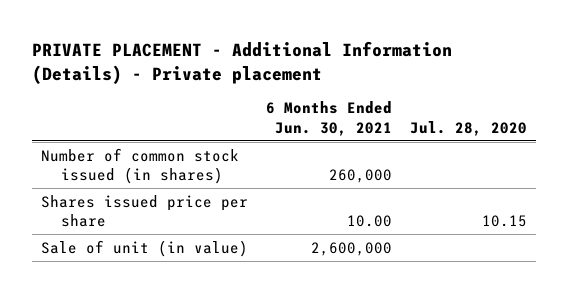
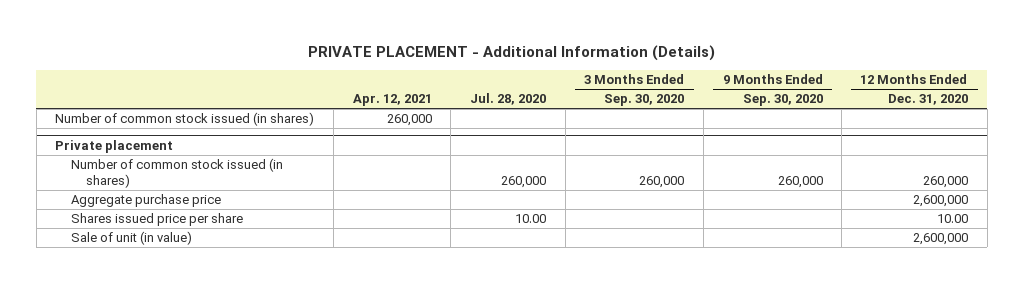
- PRIVATE PLACEMENT - Additional Information (Details) - Private placement
+ PRIVATE PLACEMENT - Additional Information (Details)
- | 6 Months Ended Jun. 30, 2021 | Jul. 28, 2020
+ | Apr. 12, 2021 | Jul. 28, 2020 | 3 Months Ended Sep. 30, 2020 | 9 Months Ended Sep. 30, 2020 | 12 Months Ended Dec. 31, 2020
- Shares issued price per share | 10.00 | 10.15
- Sale of unit (in value) | 2,600,000 |
+ Private placement
+ Number of common stock issued (in shares) | | 260,000 | 260,000 | 260,000 | 260,000
+ Aggregate purchase price | | | | | 2,600,000
+ Shares issued price per share | | 10.00 | | | 10.00
+ Sale of unit (in value) | | | | | 2,600,000

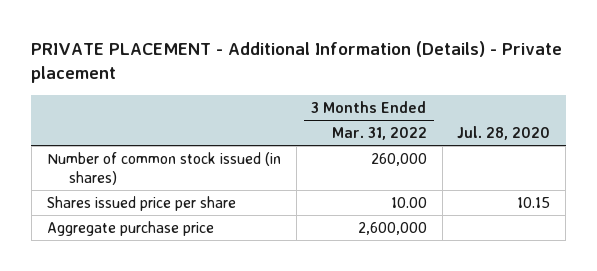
- PRIVATE PLACEMENT - Additional Information (Details)
+ PRIVATE PLACEMENT - Additional Information (Details) - Private placement
- | Apr. 12, 2021 | Jul. 28, 2020 | 3 Months Ended Sep. 30, 2020 | 9 Months Ended Sep. 30, 2020 | 12 Months Ended Dec. 31, 2020
+ | 3 Months Ended Mar. 31, 2022 | Jul. 28, 2020
- Private placement
- Number of common stock issued (in shares) | | 260,000 | 260,000 | 260,000 | 260,000
- Aggregate purchase price | | | | | 2,600,000
- Shares issued price per share | | 10.00 | | | 10.00
- Sale of unit (in value) | | | | | 2,600,000
+ Shares issued price per share | 10.00 | 10.15
+ Aggregate purchase price | 2,600,000 |

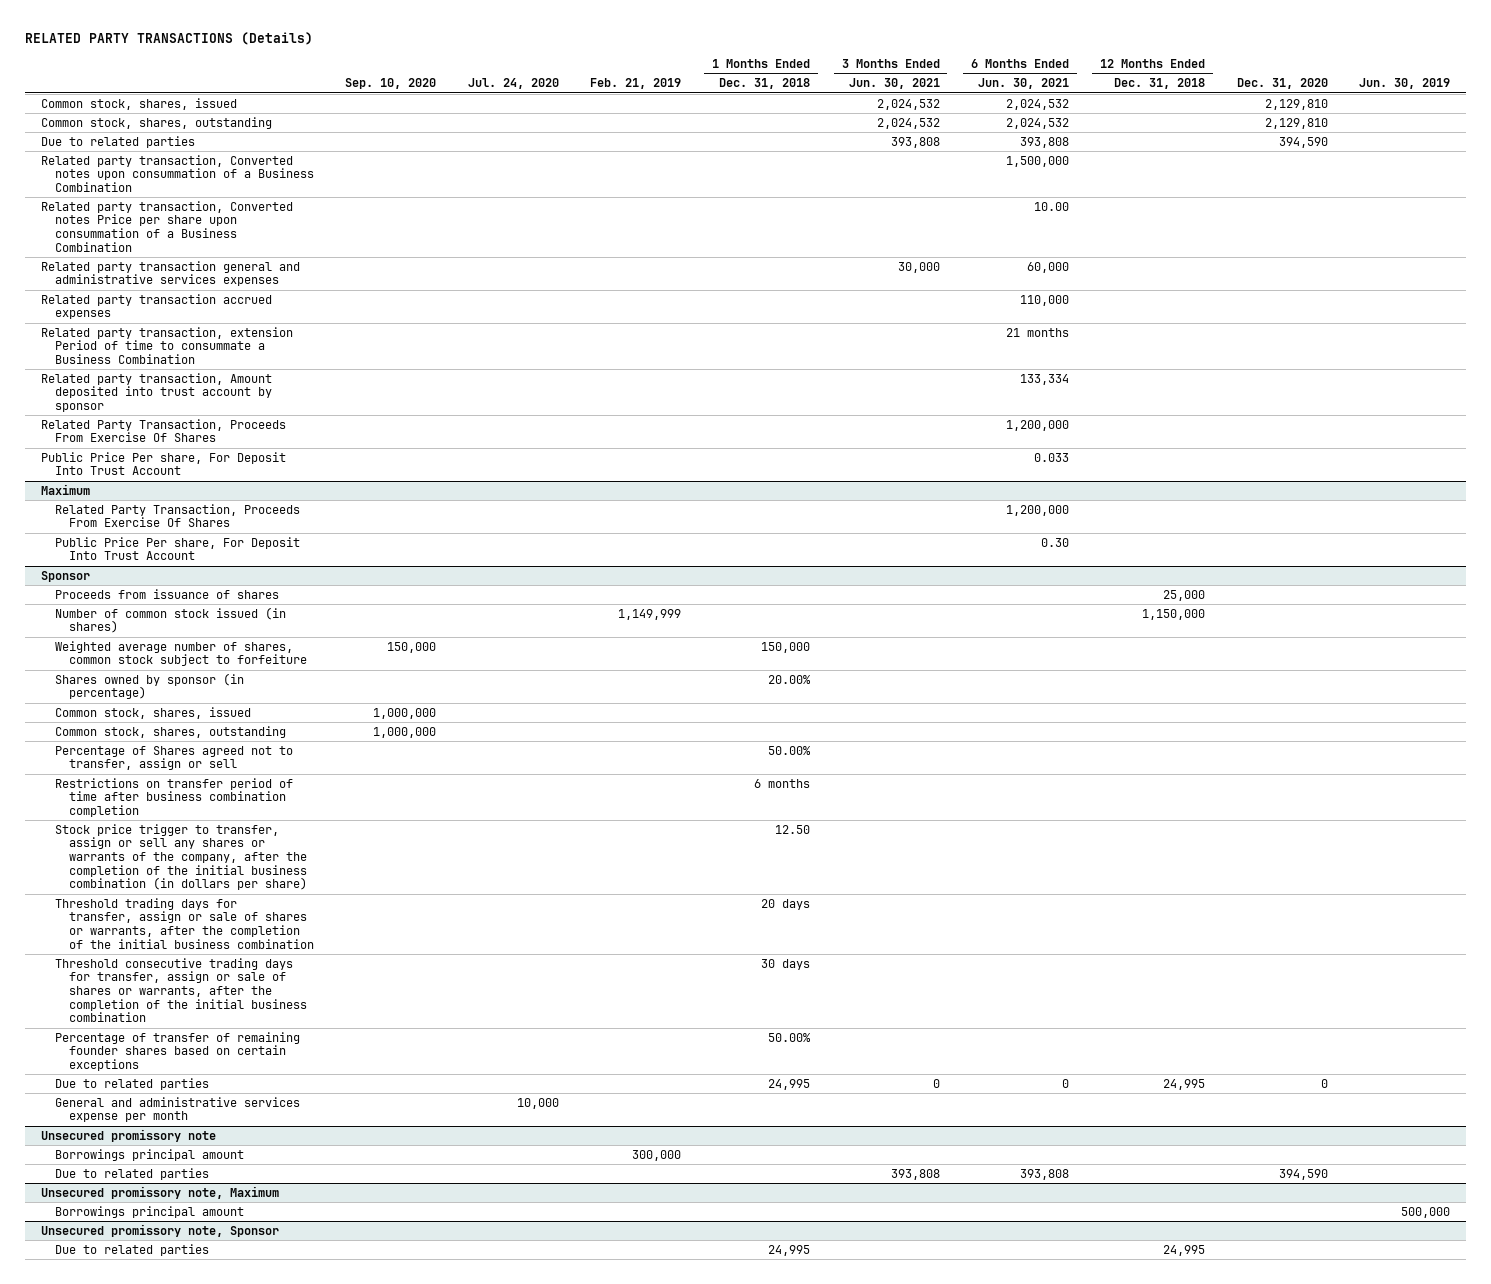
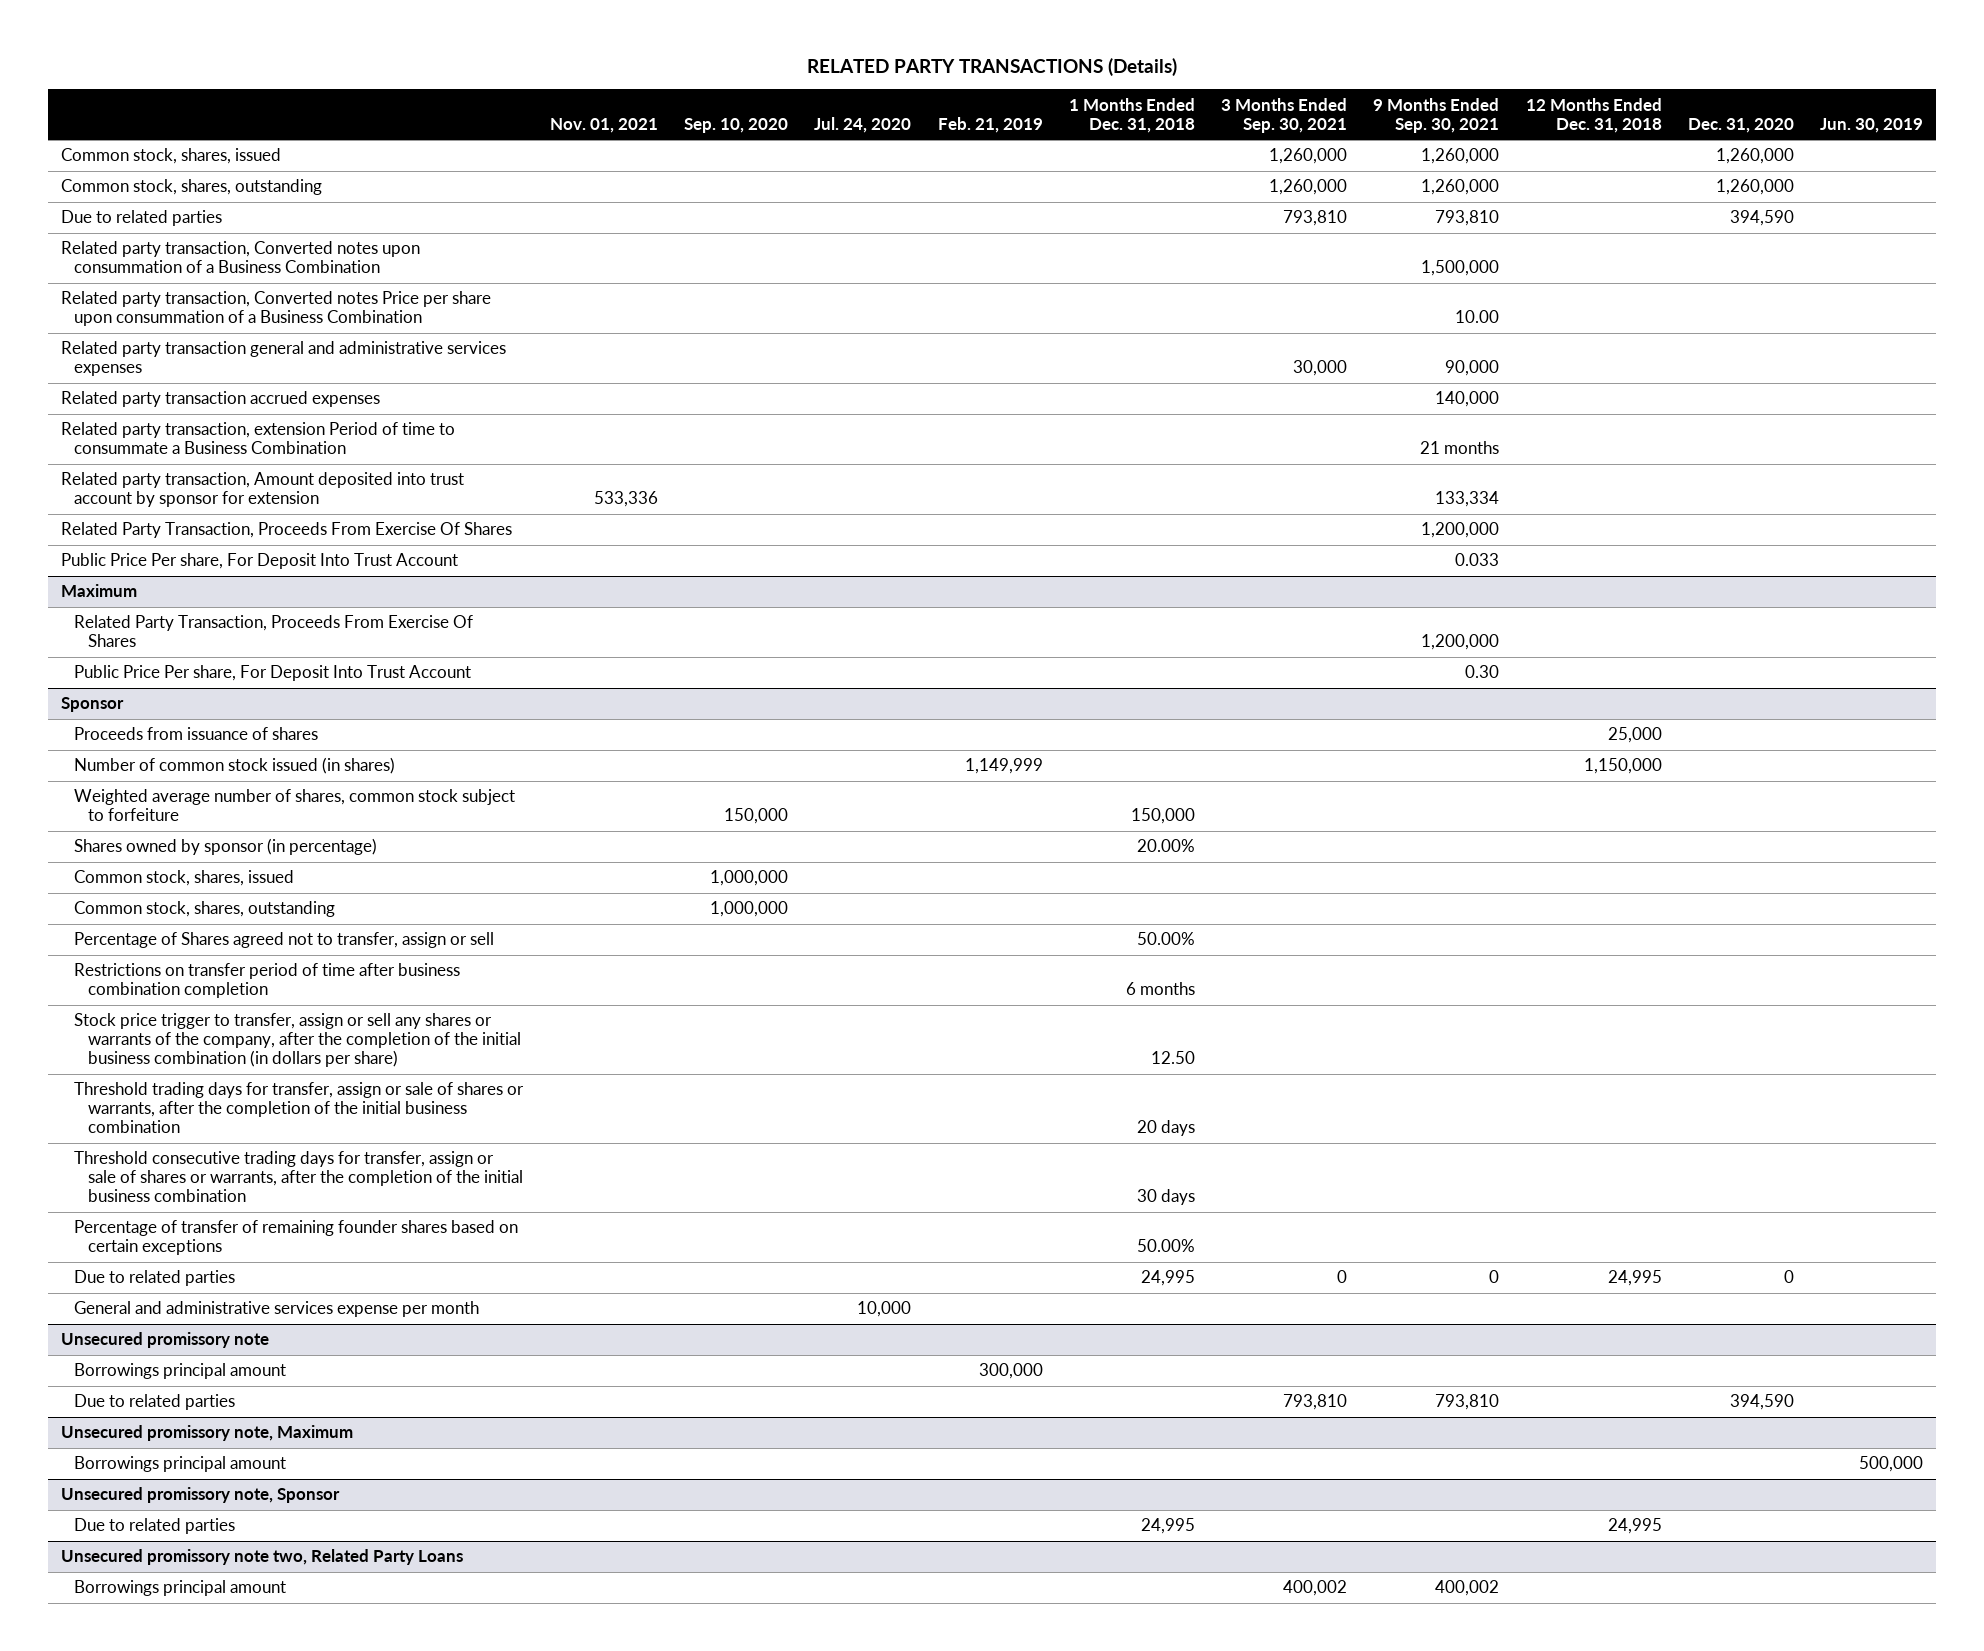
- | Sep. 10, 2020 | Jul. 24, 2020 | Feb. 21, 2019 | 1 Months Ended Dec. 31, 2018 | 3 Months Ended Jun. 30, 2021 | 6 Months Ended Jun. 30, 2021 | 12 Months Ended Dec. 31, 2018 | Dec. 31, 2020 | Jun. 30, 2019
+ | Nov. 01, 2021 | Sep. 10, 2020 | Jul. 24, 2020 | Feb. 21, 2019 | 1 Months Ended Dec. 31, 2018 | 3 Months Ended Sep. 30, 2021 | 9 Months Ended Sep. 30, 2021 | 12 Months Ended Dec. 31, 2018 | Dec. 31, 2020 | Jun. 30, 2019
- Common stock, shares, issued | | | | | 2,024,532 | 2,024,532 | | 2,129,810 |
- Common stock, shares, outstanding | | | | | 2,024,532 | 2,024,532 | | 2,129,810 |
+ Common stock, shares, issued | | | | | | 1,260,000 | 1,260,000 | | 1,260,000 |
+ Common stock, shares, outstanding | | | | | | 1,260,000 | 1,260,000 | | 1,260,000 |
- Related party transaction, Amount deposited into trust account by sponsor | | | | | | 133,334 | | |
+ Related party transaction, Amount deposited into trust account by sponsor for extension | 533,336 | | | | | | 133,334 | | |
+ Unsecured promissory note two, Related Party Loans
+ Borrowings principal amount | | | | | | 400,002 | 400,002 | | |

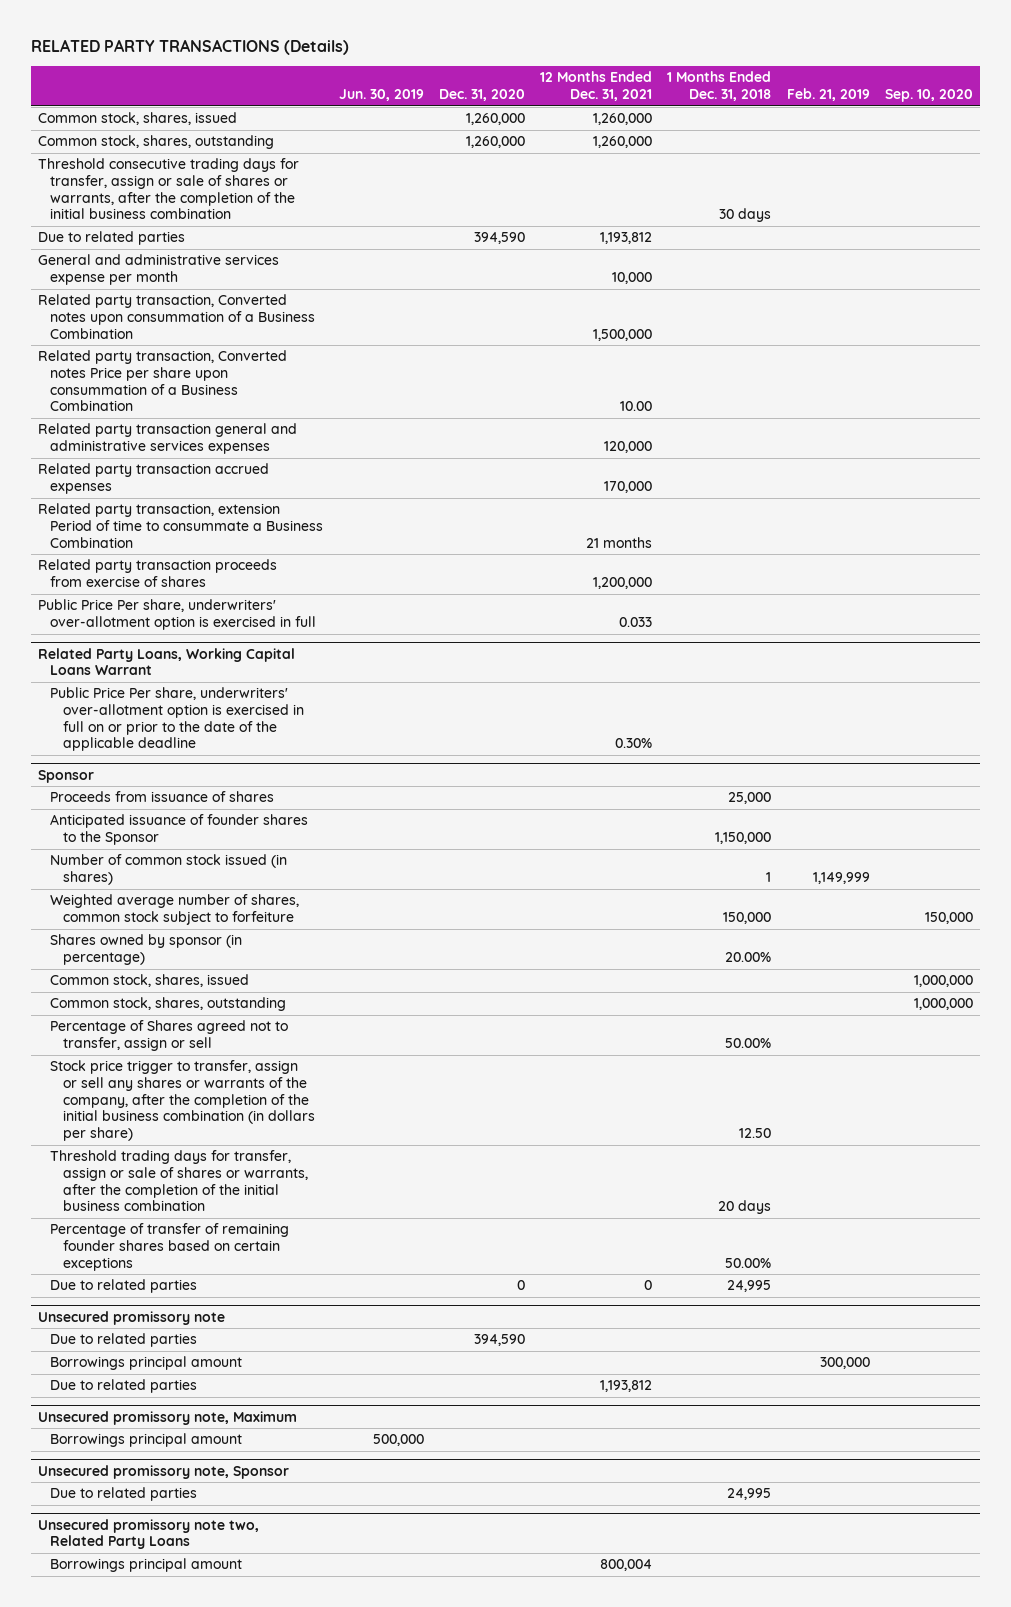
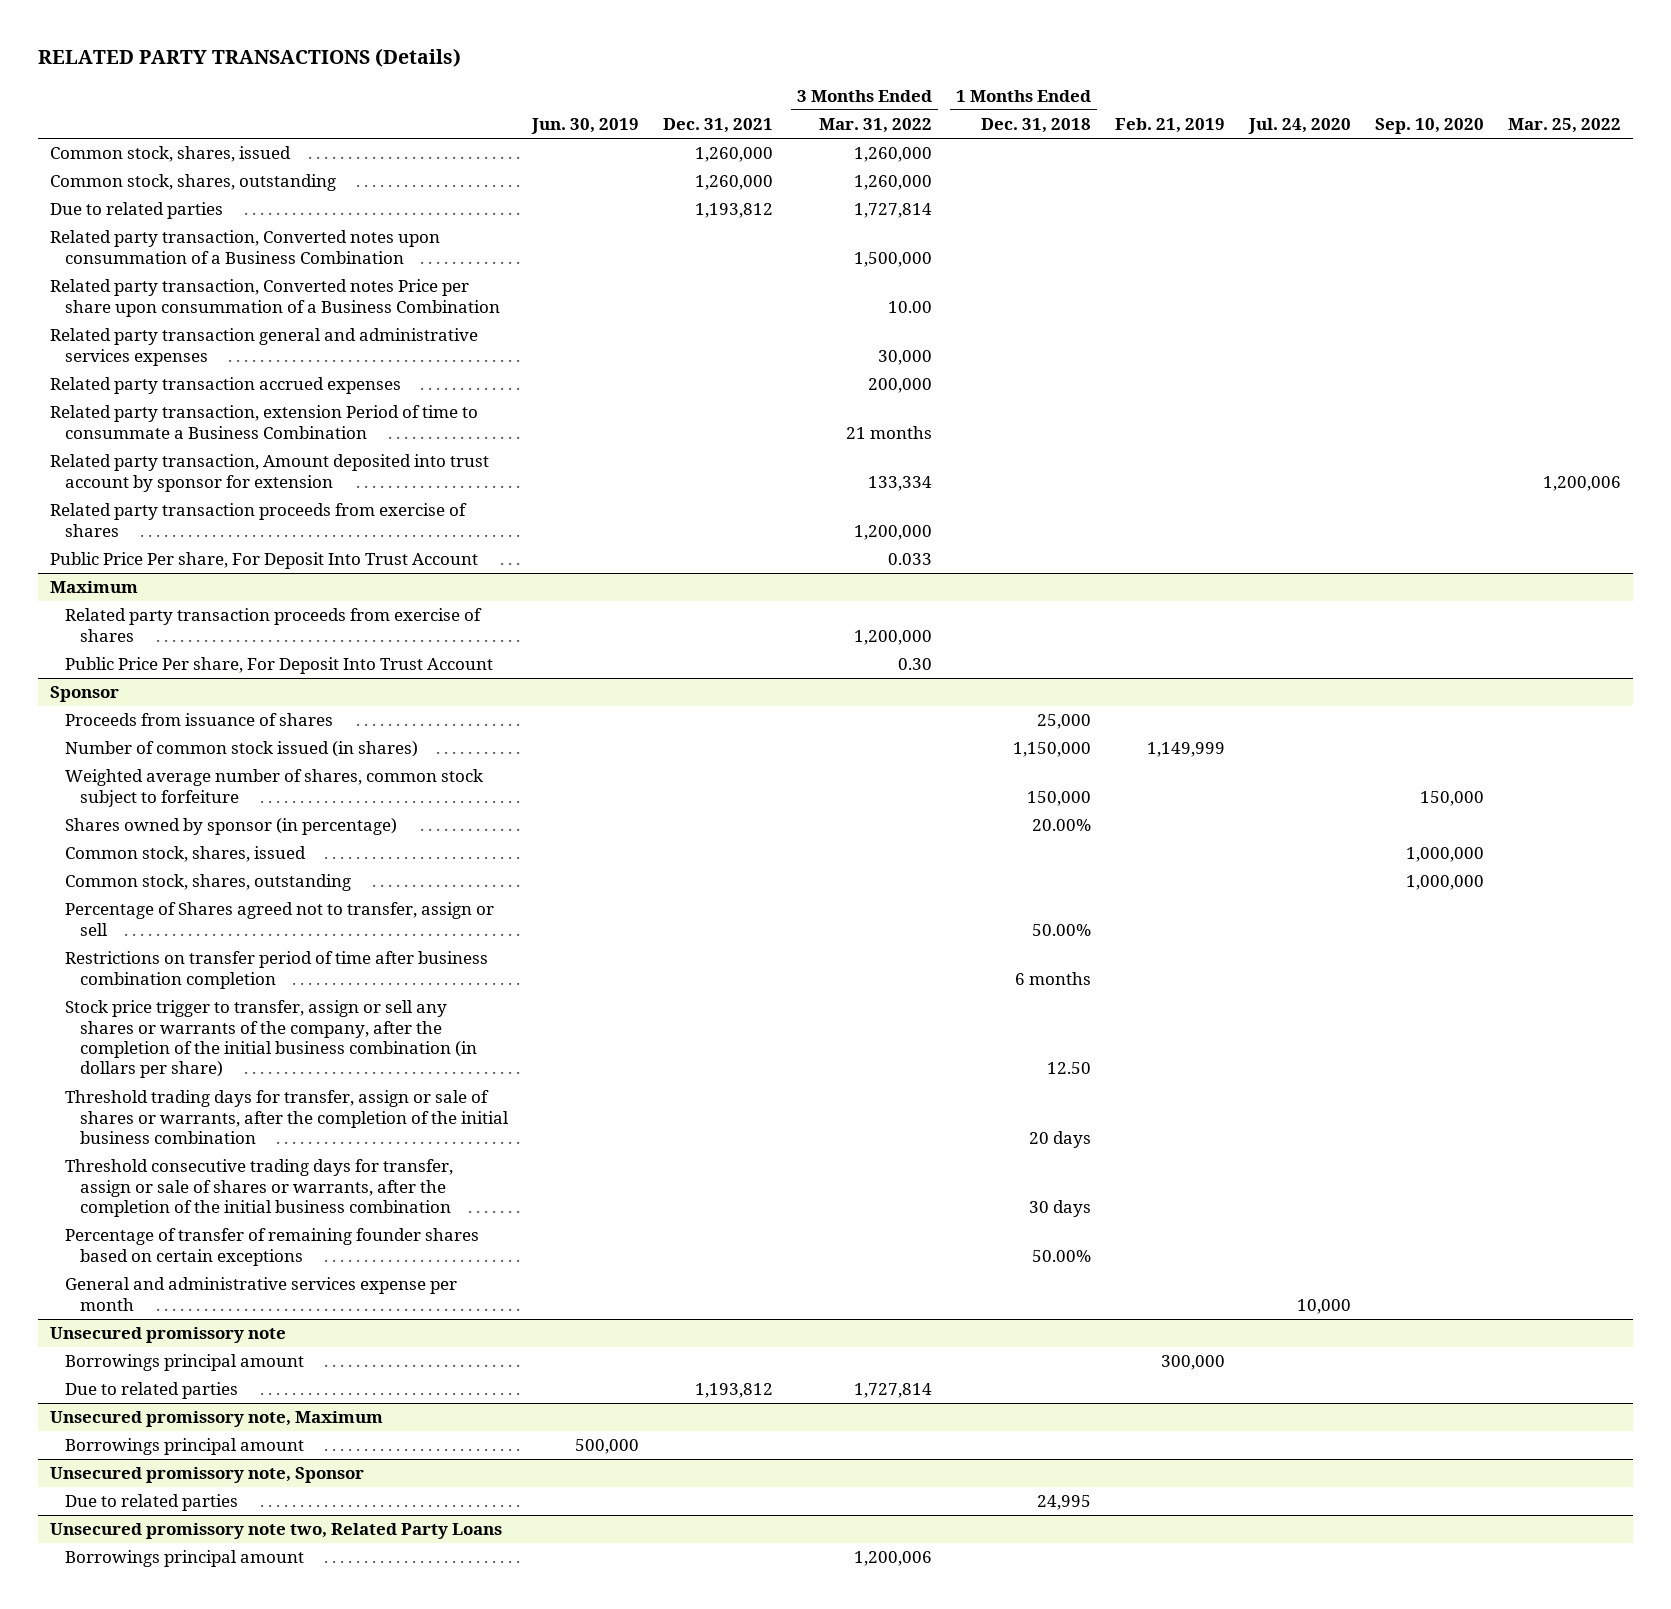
- | Jun. 30, 2019 | Dec. 31, 2020 | 12 Months Ended Dec. 31, 2021 | 1 Months Ended Dec. 31, 2018 | Feb. 21, 2019 | Sep. 10, 2020
+ | Jun. 30, 2019 | Dec. 31, 2021 | 3 Months Ended Mar. 31, 2022 | 1 Months Ended Dec. 31, 2018 | Feb. 21, 2019 | Jul. 24, 2020 | Sep. 10, 2020 | Mar. 25, 2022
- Threshold consecutive trading days for transfer, assign or sale of shares or warrants, after the completion of the initial business combination | | | | 30 days | |
- General and administrative services expense per month | | | 10,000 | | |
+ Related party transaction, Amount deposited into trust account by sponsor for extension | | | 133,334 | | | | | 1,200,006
- Public Price Per share, underwriters' over-allotment option is exercised in full | | | 0.033 | | |
- Related Party Loans, Working Capital Loans Warrant
- Public Price Per share, underwriters' over-allotment option is exercised in full on or prior to the date of the applicable deadline | | | 0.30% | | |
+ Public Price Per share, For Deposit Into Trust Account | | | 0.033 | | | | |
+ Maximum
+ Related party transaction proceeds from exercise of shares | | | 1,200,000 | | | | |
+ Public Price Per share, For Deposit Into Trust Account | | | 0.30 | | | | |
@ Sponsor
- Anticipated issuance of founder shares to the Sponsor | | | | 1,150,000 | |
- Number of common stock issued (in shares) | | | | 1 | 1,149,999 |
+ Number of common stock issued (in shares) | | | | 1,150,000 | 1,149,999 | | |
+ Restrictions on transfer period of time after business combination completion | | | | 6 months | | | |
+ Threshold consecutive trading days for transfer, assign or sale of shares or warrants, after the completion of the initial business combination | | | | 30 days | | | |
- Due to related parties | | 0 | 0 | 24,995 | |
+ General and administrative services expense per month | | | | | | 10,000 | |
@ Unsecured promissory note
- Due to related parties | | 394,590 | | | |

